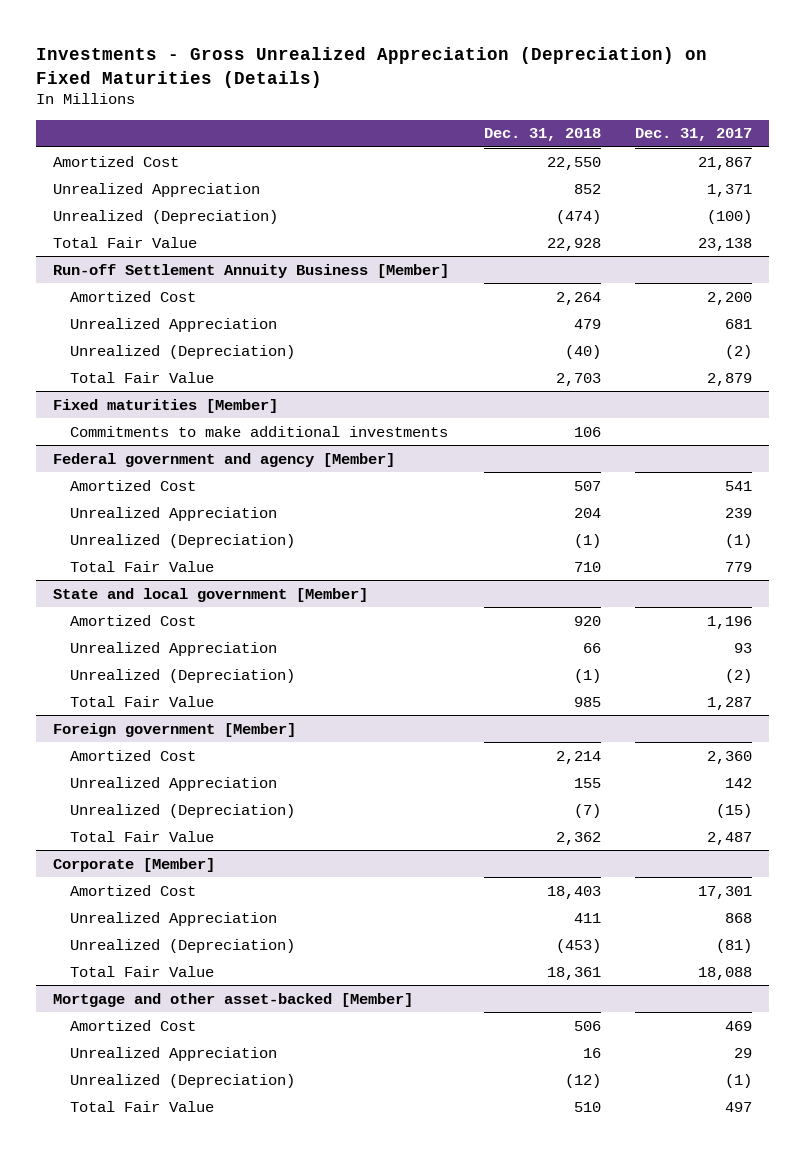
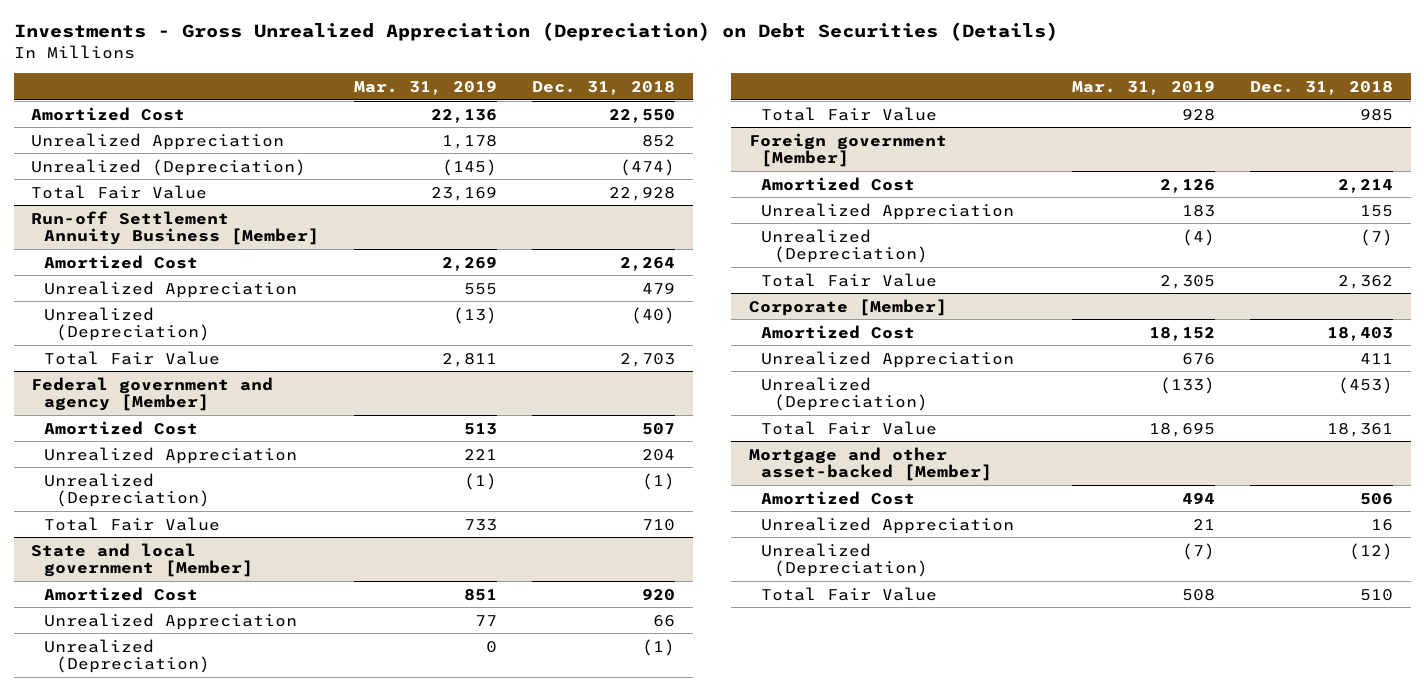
- Investments - Gross Unrealized Appreciation (Depreciation) on Fixed Maturities (Details)
+ Investments - Gross Unrealized Appreciation (Depreciation) on Debt Securities (Details)
- | Dec. 31, 2018 | Dec. 31, 2017
+ | Mar. 31, 2019 | Dec. 31, 2018
- Fixed maturities [Member]
- Commitments to make additional investments | 106 |

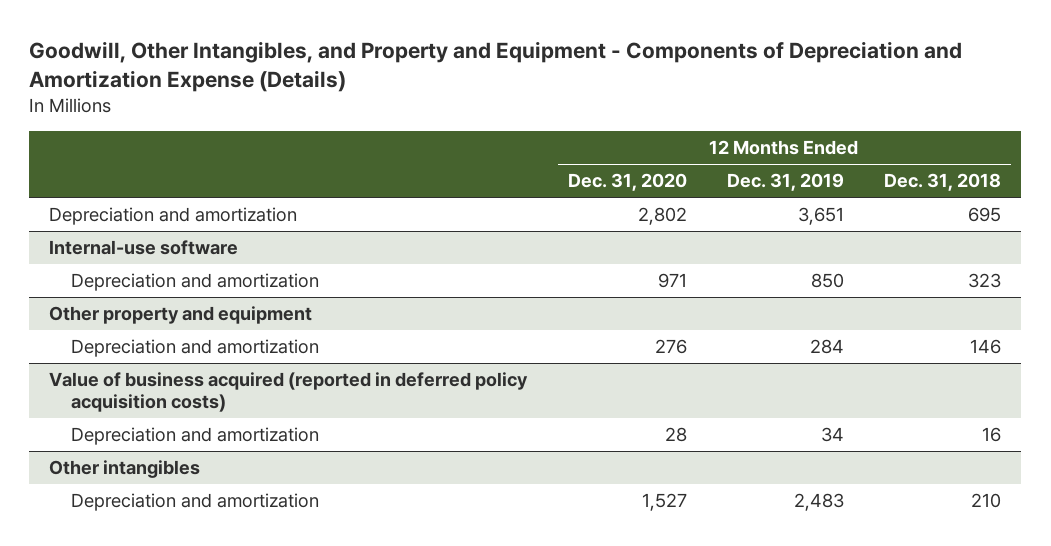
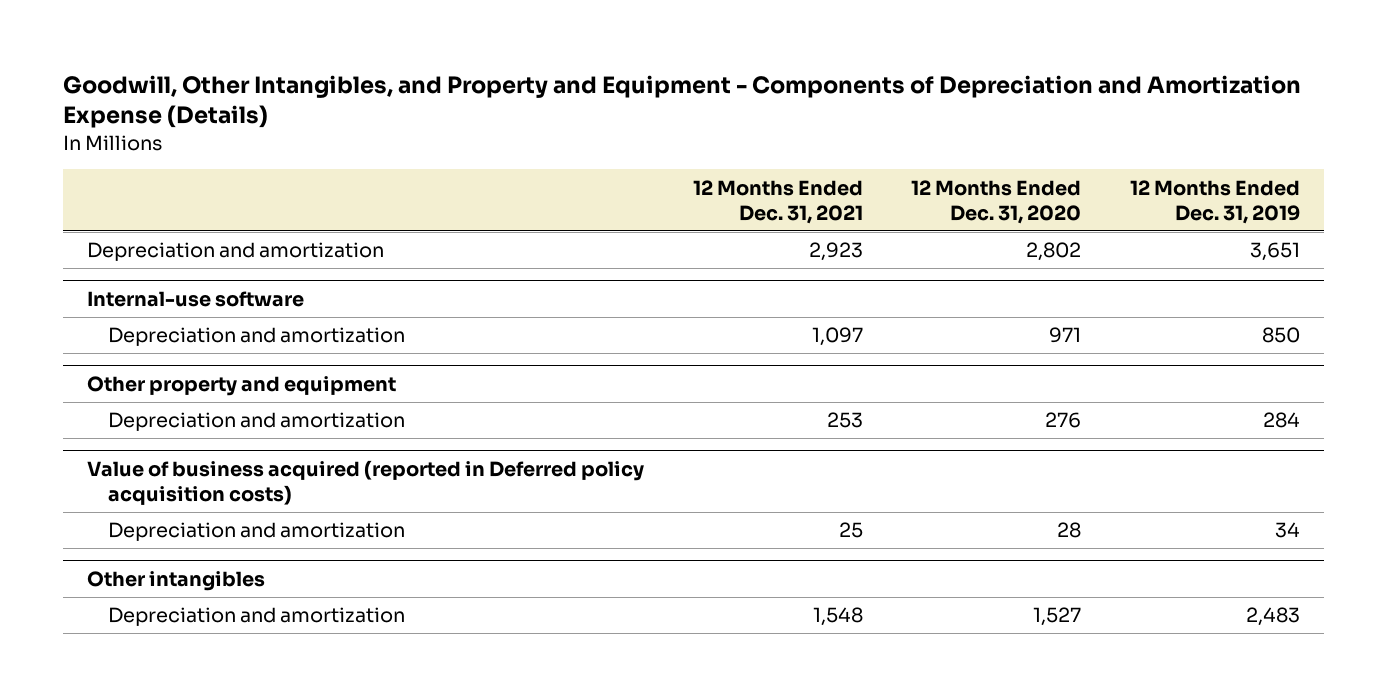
- | 12 Months Ended Dec. 31, 2020 | 12 Months Ended Dec. 31, 2019 | 12 Months Ended Dec. 31, 2018
+ | 12 Months Ended Dec. 31, 2021 | 12 Months Ended Dec. 31, 2020 | 12 Months Ended Dec. 31, 2019
- Value of business acquired (reported in deferred policy acquisition costs)
+ Value of business acquired (reported in Deferred policy acquisition costs)

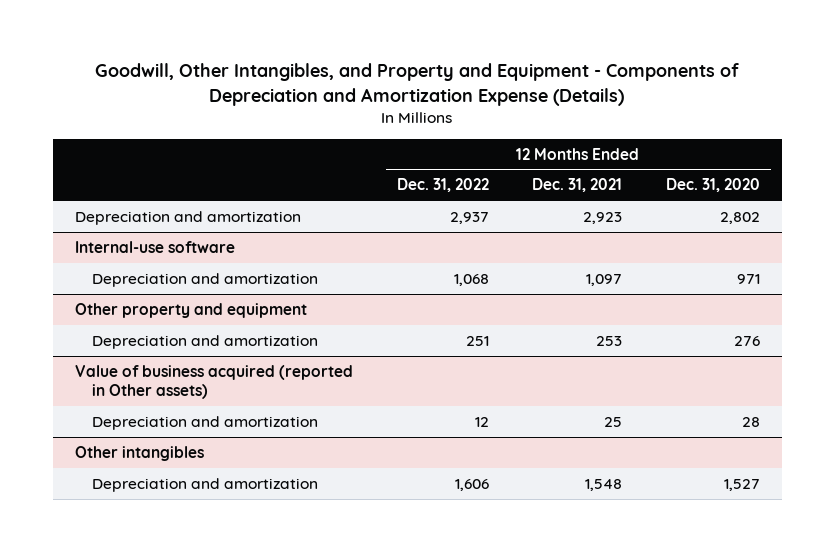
- | 12 Months Ended Dec. 31, 2021 | 12 Months Ended Dec. 31, 2020 | 12 Months Ended Dec. 31, 2019
+ | 12 Months Ended Dec. 31, 2022 | 12 Months Ended Dec. 31, 2021 | 12 Months Ended Dec. 31, 2020
- Value of business acquired (reported in Deferred policy acquisition costs)
+ Value of business acquired (reported in Other assets)

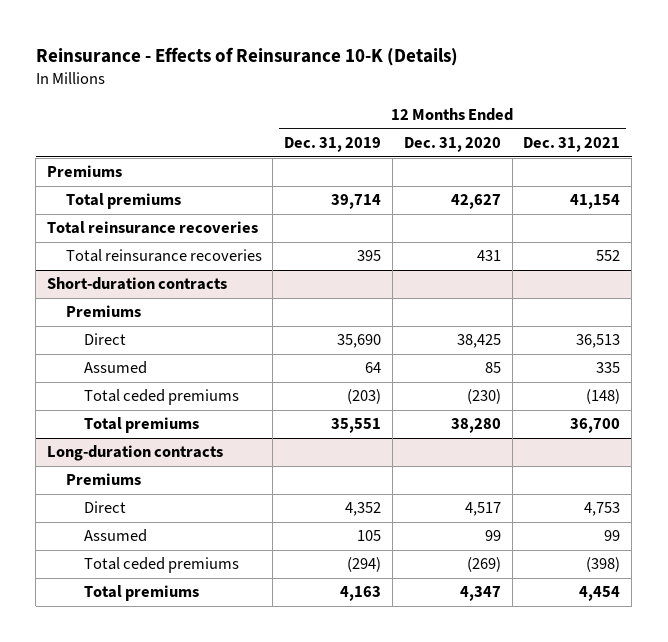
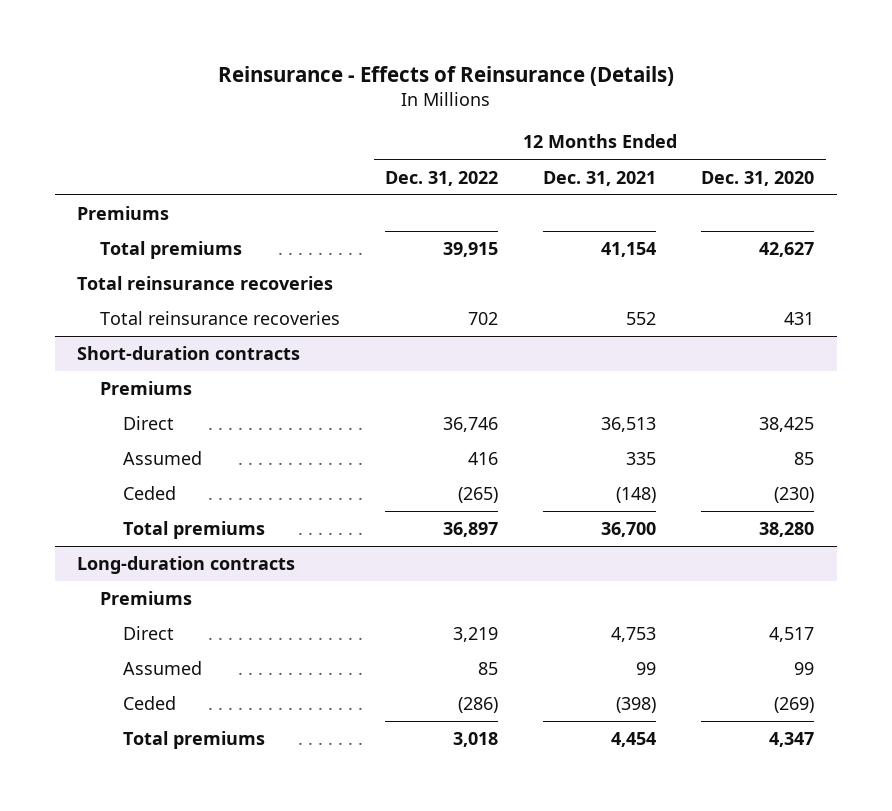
- Reinsurance - Effects of Reinsurance 10-K (Details)
+ Reinsurance - Effects of Reinsurance (Details)
- | 12 Months Ended Dec. 31, 2019 | 12 Months Ended Dec. 31, 2020 | 12 Months Ended Dec. 31, 2021
+ | 12 Months Ended Dec. 31, 2022 | 12 Months Ended Dec. 31, 2021 | 12 Months Ended Dec. 31, 2020
@ Short-duration contracts
- Total ceded premiums | (203) | (230) | (148)
+ Ceded | (265) | (148) | (230)
@ Long-duration contracts
- Total ceded premiums | (294) | (269) | (398)
+ Ceded | (286) | (398) | (269)

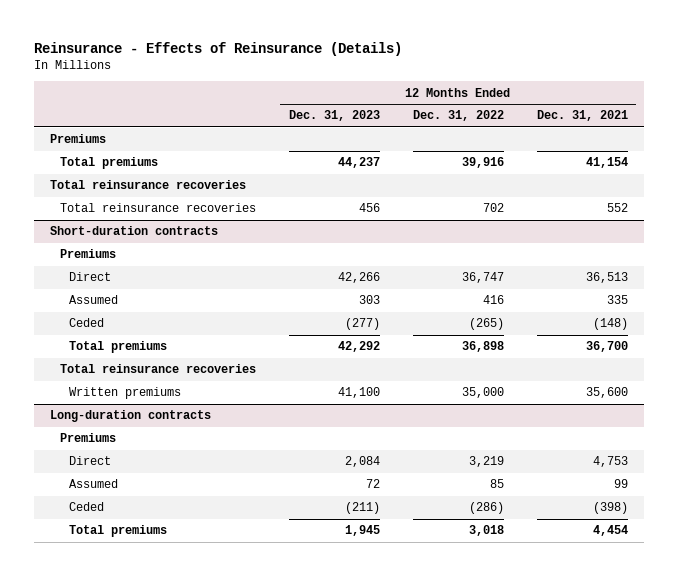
- | 12 Months Ended Dec. 31, 2022 | 12 Months Ended Dec. 31, 2021 | 12 Months Ended Dec. 31, 2020
+ | 12 Months Ended Dec. 31, 2023 | 12 Months Ended Dec. 31, 2022 | 12 Months Ended Dec. 31, 2021
- Total premiums | 39,915 | 41,154 | 42,627
+ Total premiums | 44,237 | 39,916 | 41,154
@ Short-duration contracts
- Direct | 36,746 | 36,513 | 38,425
+ Direct | 42,266 | 36,747 | 36,513
- Total premiums | 36,897 | 36,700 | 38,280
+ Total premiums | 42,292 | 36,898 | 36,700
+ Total reinsurance recoveries
+ Written premiums | 41,100 | 35,000 | 35,600

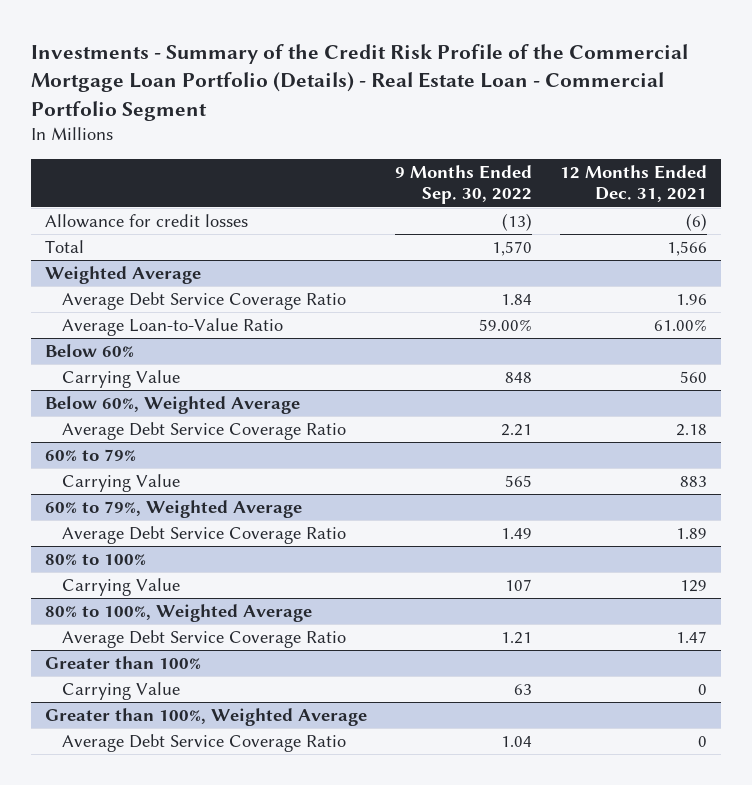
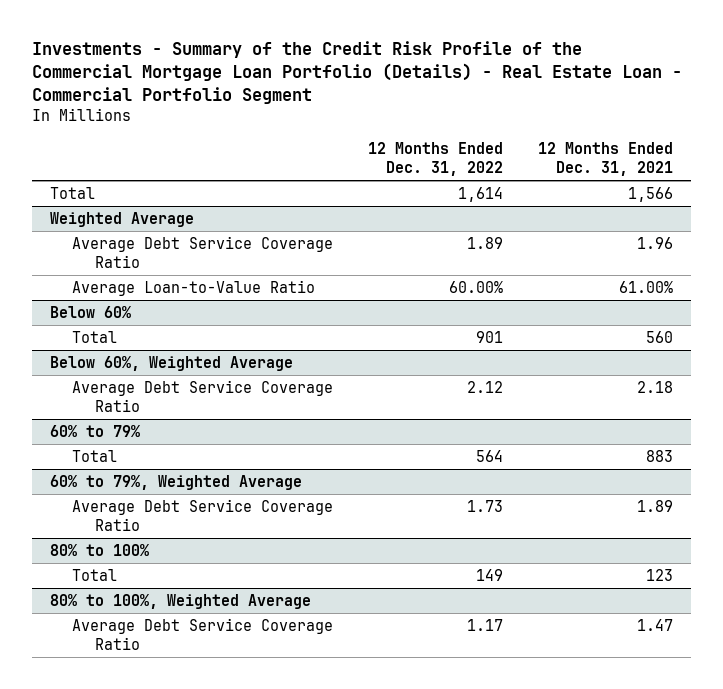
- | 9 Months Ended Sep. 30, 2022 | 12 Months Ended Dec. 31, 2021
+ | 12 Months Ended Dec. 31, 2022 | 12 Months Ended Dec. 31, 2021
- Allowance for credit losses | (13) | (6)
@ Below 60%
- Carrying Value | 848 | 560
+ Total | 901 | 560
@ 60% to 79%
- Carrying Value | 565 | 883
+ Total | 564 | 883
@ 80% to 100%
- Carrying Value | 107 | 129
+ Total | 149 | 123
- Greater than 100%
- Carrying Value | 63 | 0
- Greater than 100%, Weighted Average
- Average Debt Service Coverage Ratio | 1.04 | 0

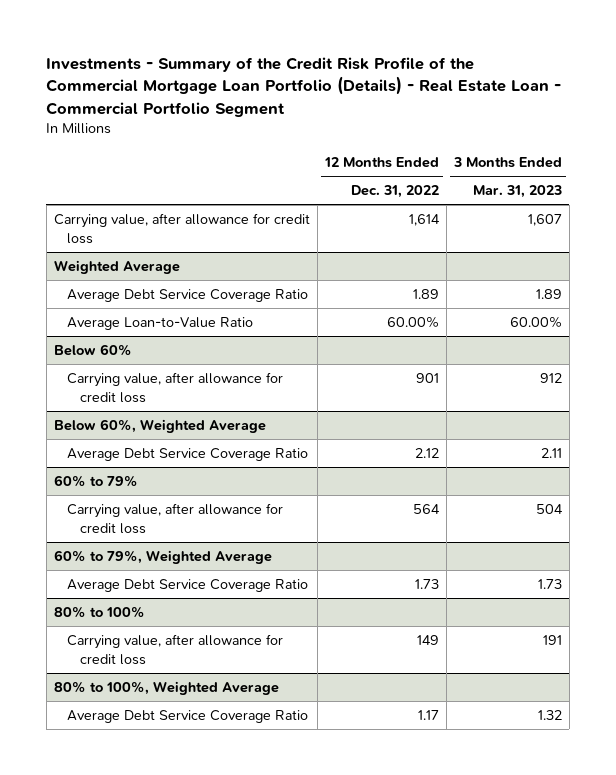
- | 12 Months Ended Dec. 31, 2022 | 12 Months Ended Dec. 31, 2021
+ | 12 Months Ended Dec. 31, 2022 | 3 Months Ended Mar. 31, 2023
- Total | 1,614 | 1,566
+ Carrying value, after allowance for credit loss | 1,614 | 1,607
@ Below 60%
- Total | 901 | 560
+ Carrying value, after allowance for credit loss | 901 | 912
@ 60% to 79%
- Total | 564 | 883
+ Carrying value, after allowance for credit loss | 564 | 504
@ 80% to 100%
- Total | 149 | 123
+ Carrying value, after allowance for credit loss | 149 | 191

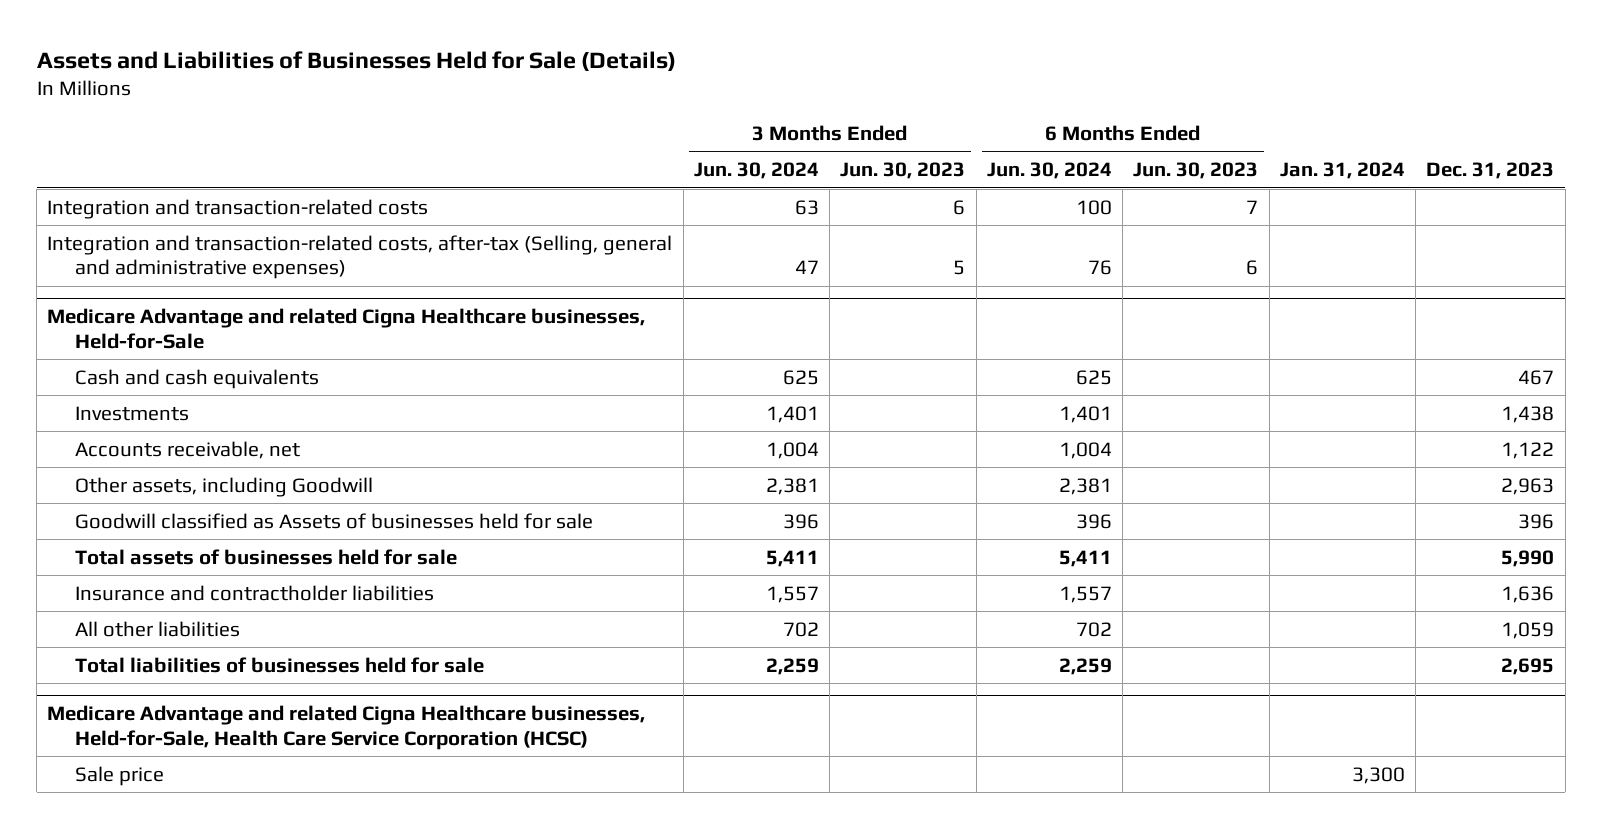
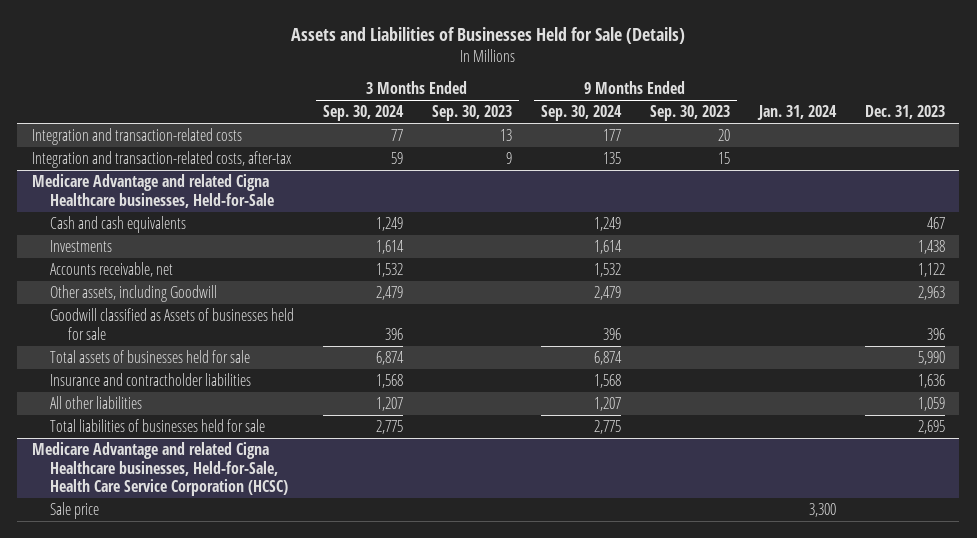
- | 3 Months Ended Jun. 30, 2024 | 3 Months Ended Jun. 30, 2023 | 6 Months Ended Jun. 30, 2024 | 6 Months Ended Jun. 30, 2023 | Jan. 31, 2024 | Dec. 31, 2023
+ | 3 Months Ended Sep. 30, 2024 | 3 Months Ended Sep. 30, 2023 | 9 Months Ended Sep. 30, 2024 | 9 Months Ended Sep. 30, 2023 | Jan. 31, 2024 | Dec. 31, 2023
- Integration and transaction-related costs, after-tax (Selling, general and administrative expenses) | 47 | 5 | 76 | 6 | |
+ Integration and transaction-related costs, after-tax | 59 | 9 | 135 | 15 | |

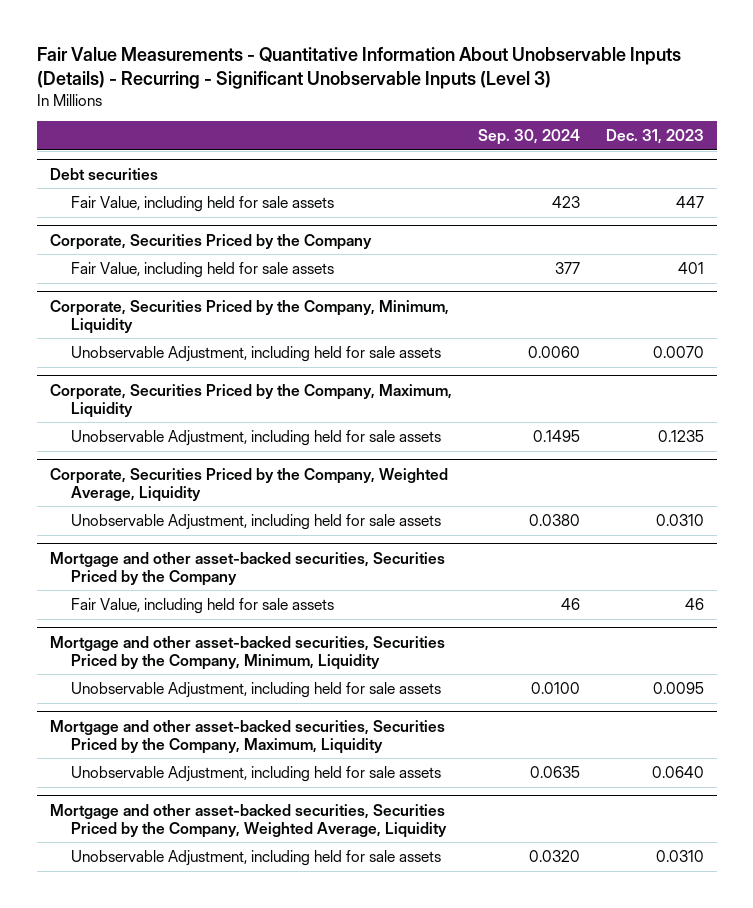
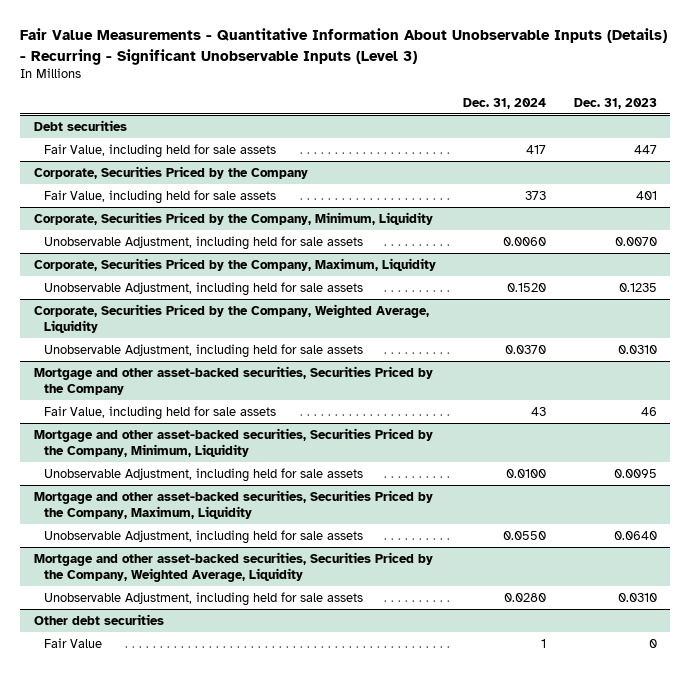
- | Sep. 30, 2024 | Dec. 31, 2023
+ | Dec. 31, 2024 | Dec. 31, 2023
+ Other debt securities
+ Fair Value | 1 | 0

